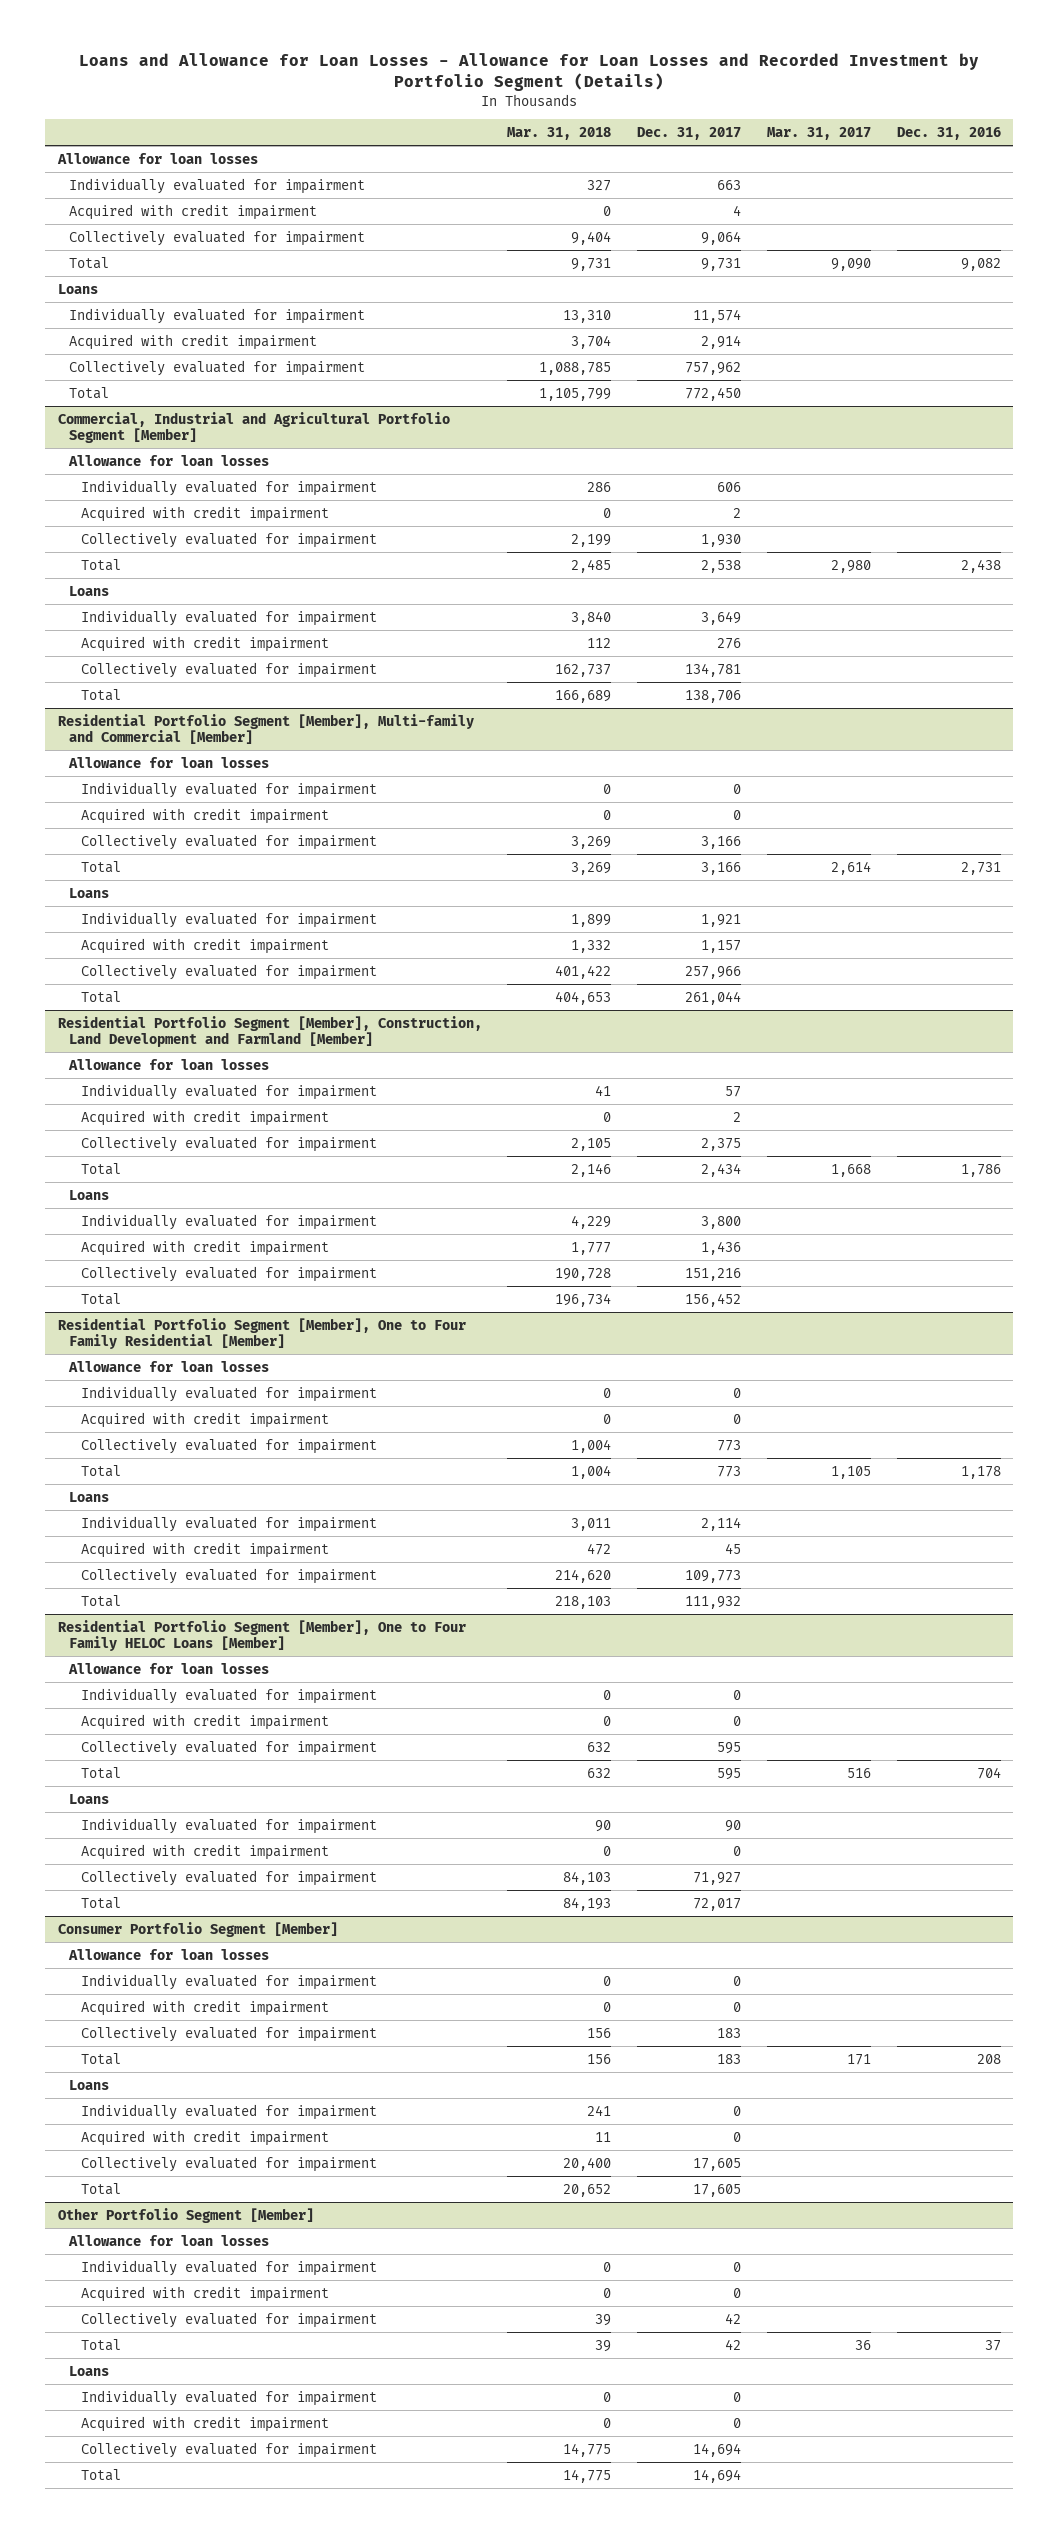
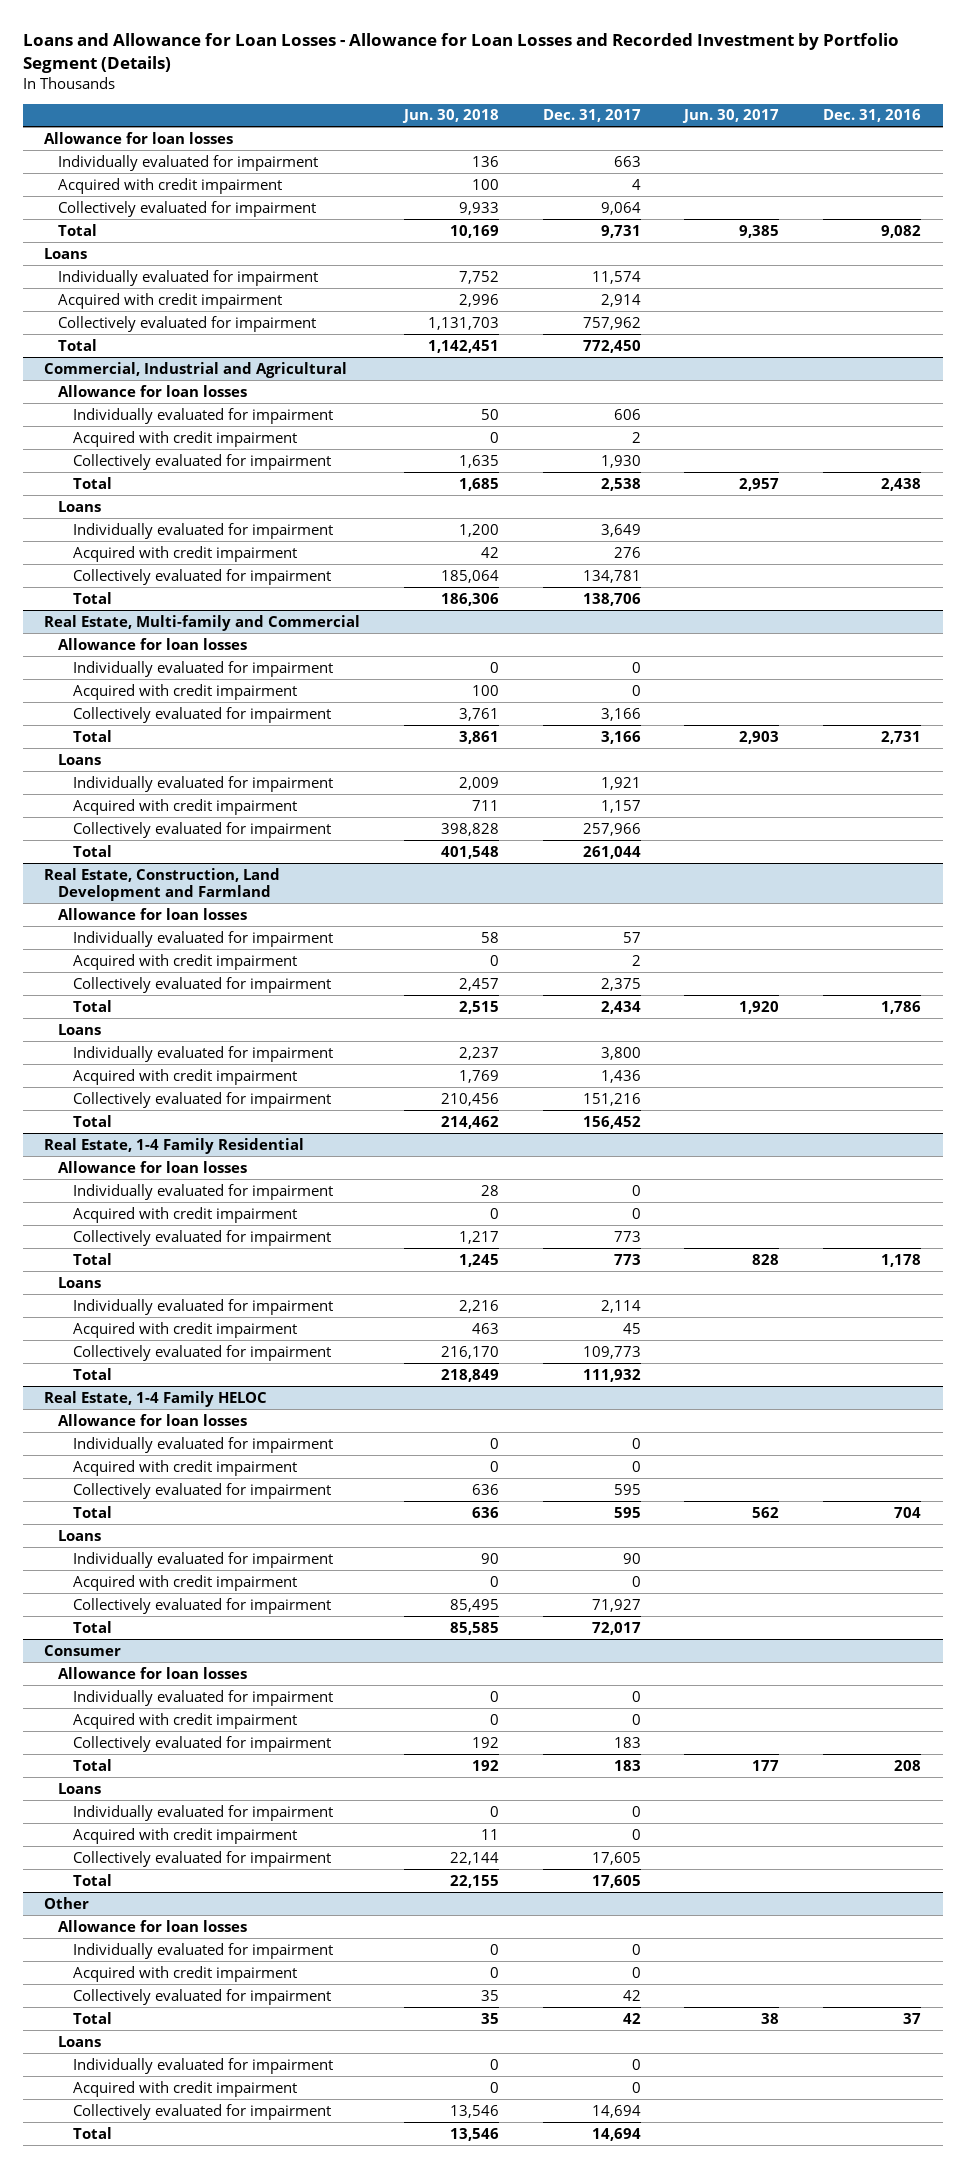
- | Mar. 31, 2018 | Dec. 31, 2017 | Mar. 31, 2017 | Dec. 31, 2016
+ | Jun. 30, 2018 | Dec. 31, 2017 | Jun. 30, 2017 | Dec. 31, 2016
- Commercial, Industrial and Agricultural Portfolio Segment [Member]
+ Commercial, Industrial and Agricultural
- Residential Portfolio Segment [Member], Multi-family and Commercial [Member]
+ Real Estate, Multi-family and Commercial
- Residential Portfolio Segment [Member], Construction, Land Development and Farmland [Member]
+ Real Estate, Construction, Land Development and Farmland
- Residential Portfolio Segment [Member], One to Four Family Residential [Member]
+ Real Estate, 1-4 Family Residential
- Residential Portfolio Segment [Member], One to Four Family HELOC Loans [Member]
+ Real Estate, 1-4 Family HELOC
- Consumer Portfolio Segment [Member]
+ Consumer
- Other Portfolio Segment [Member]
+ Other

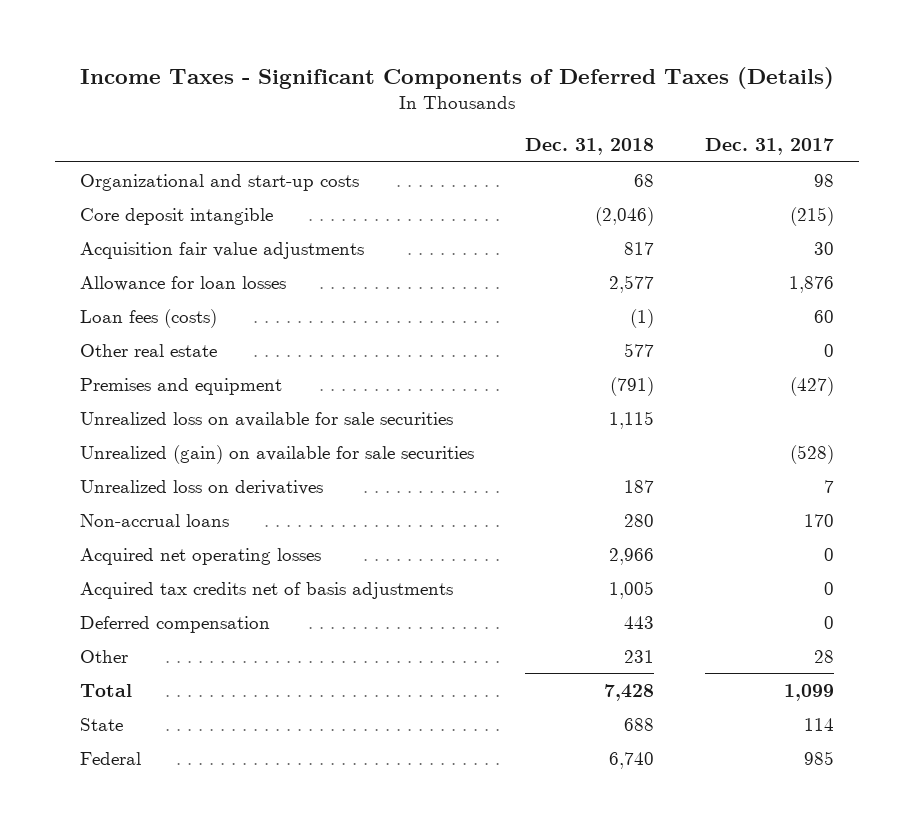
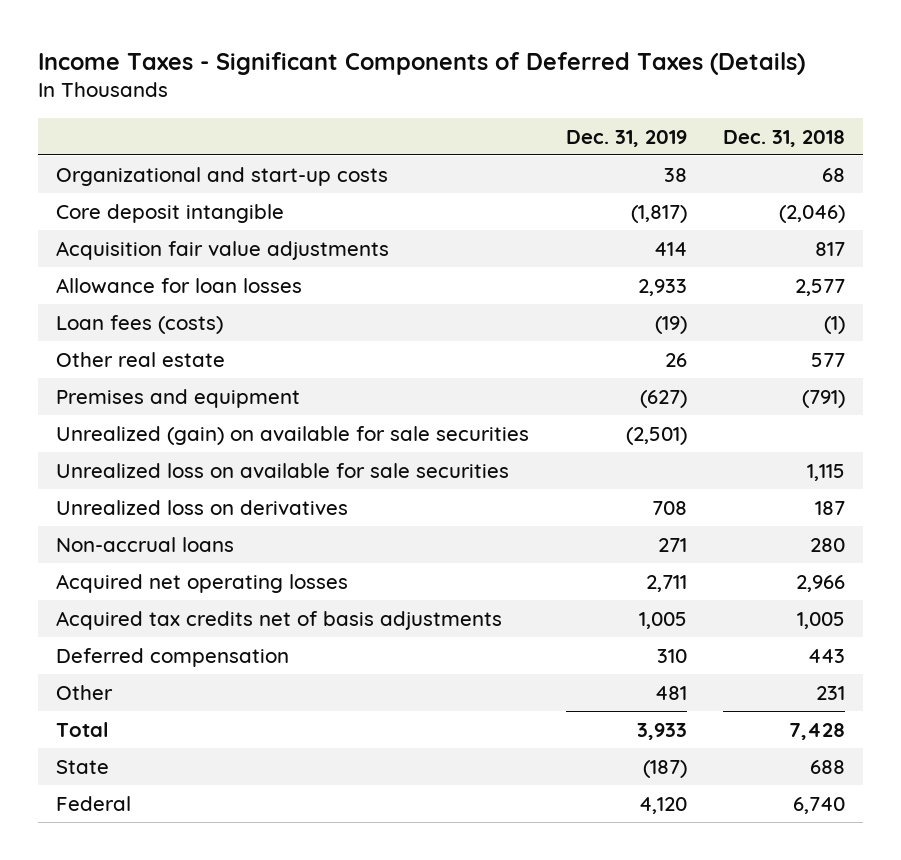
- | Dec. 31, 2018 | Dec. 31, 2017
+ | Dec. 31, 2019 | Dec. 31, 2018
moved down: Unrealized loss on available for sale securities | | 1,115

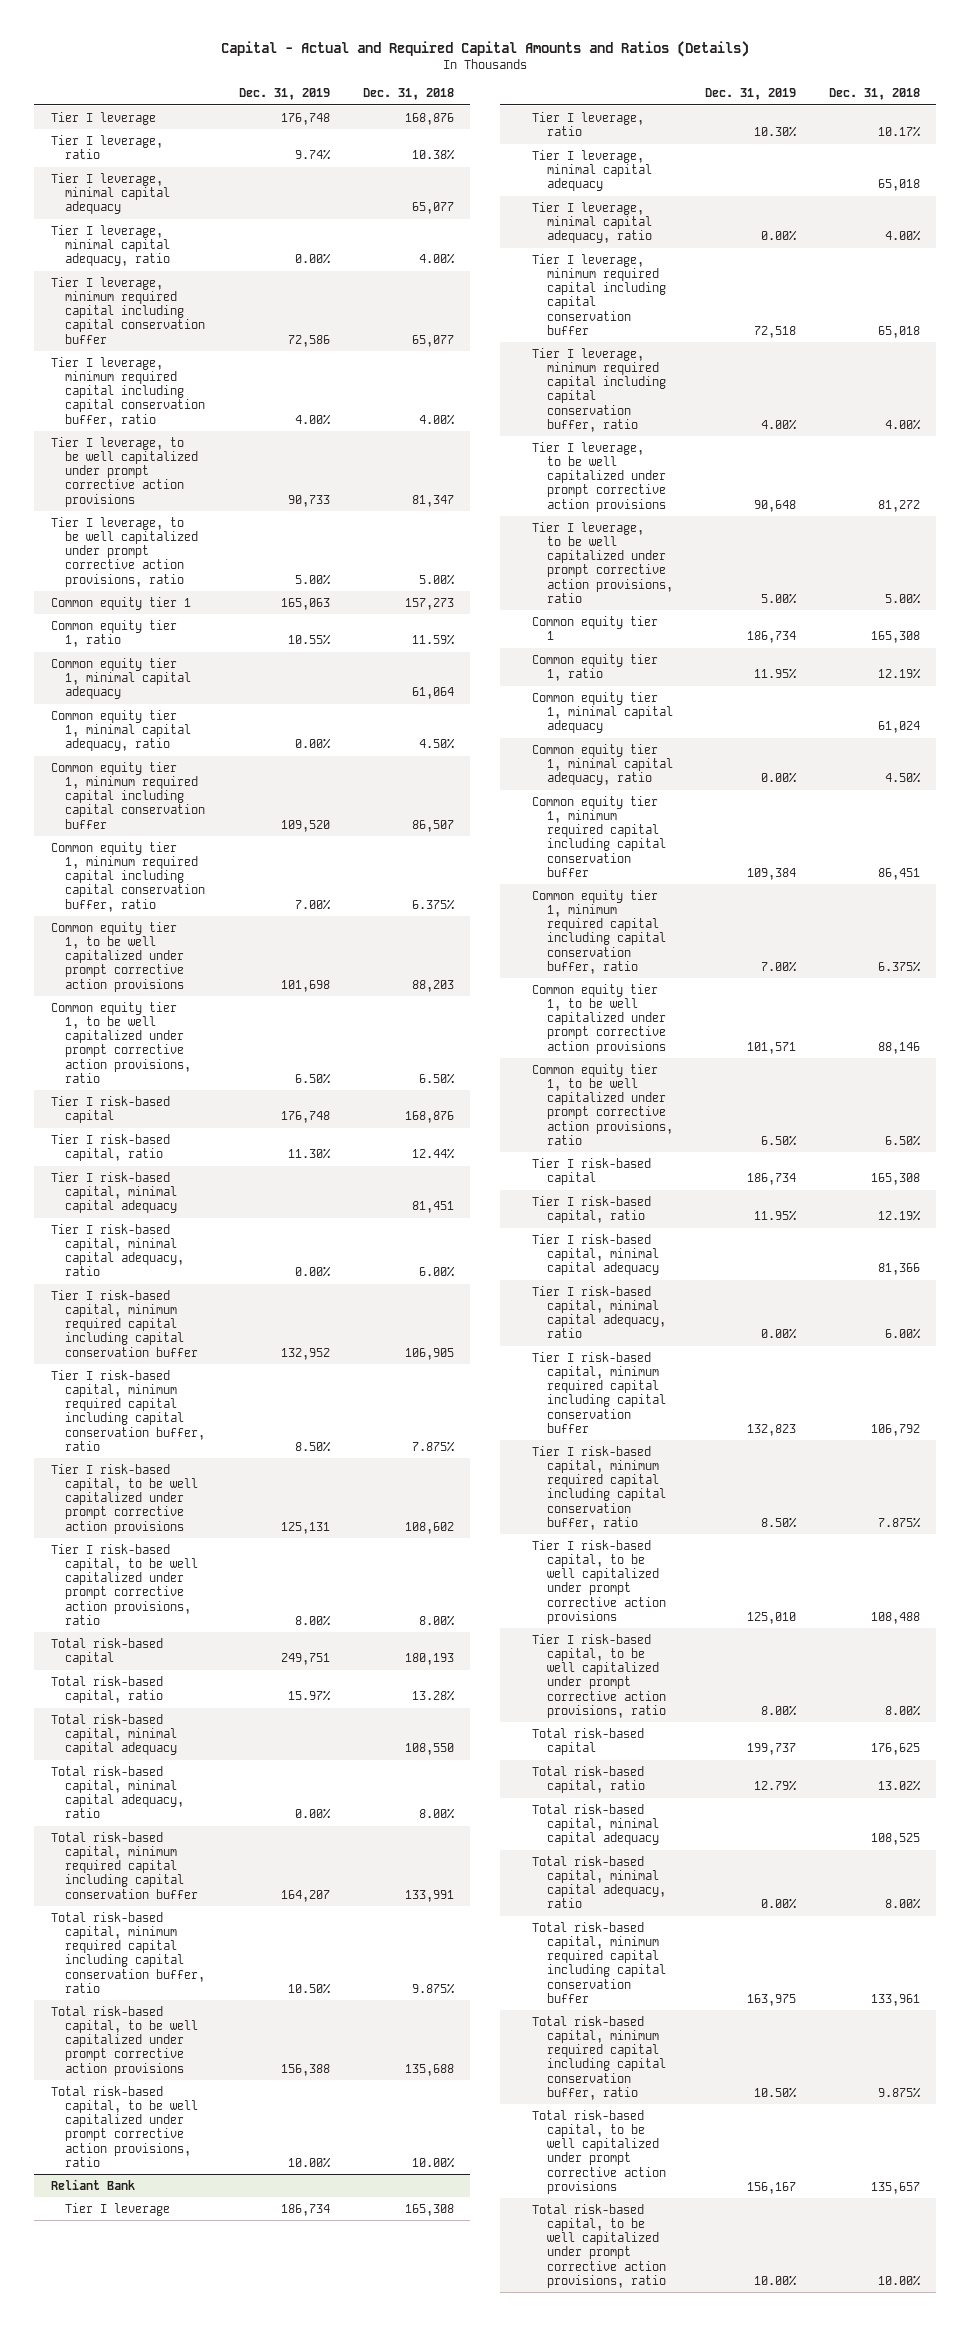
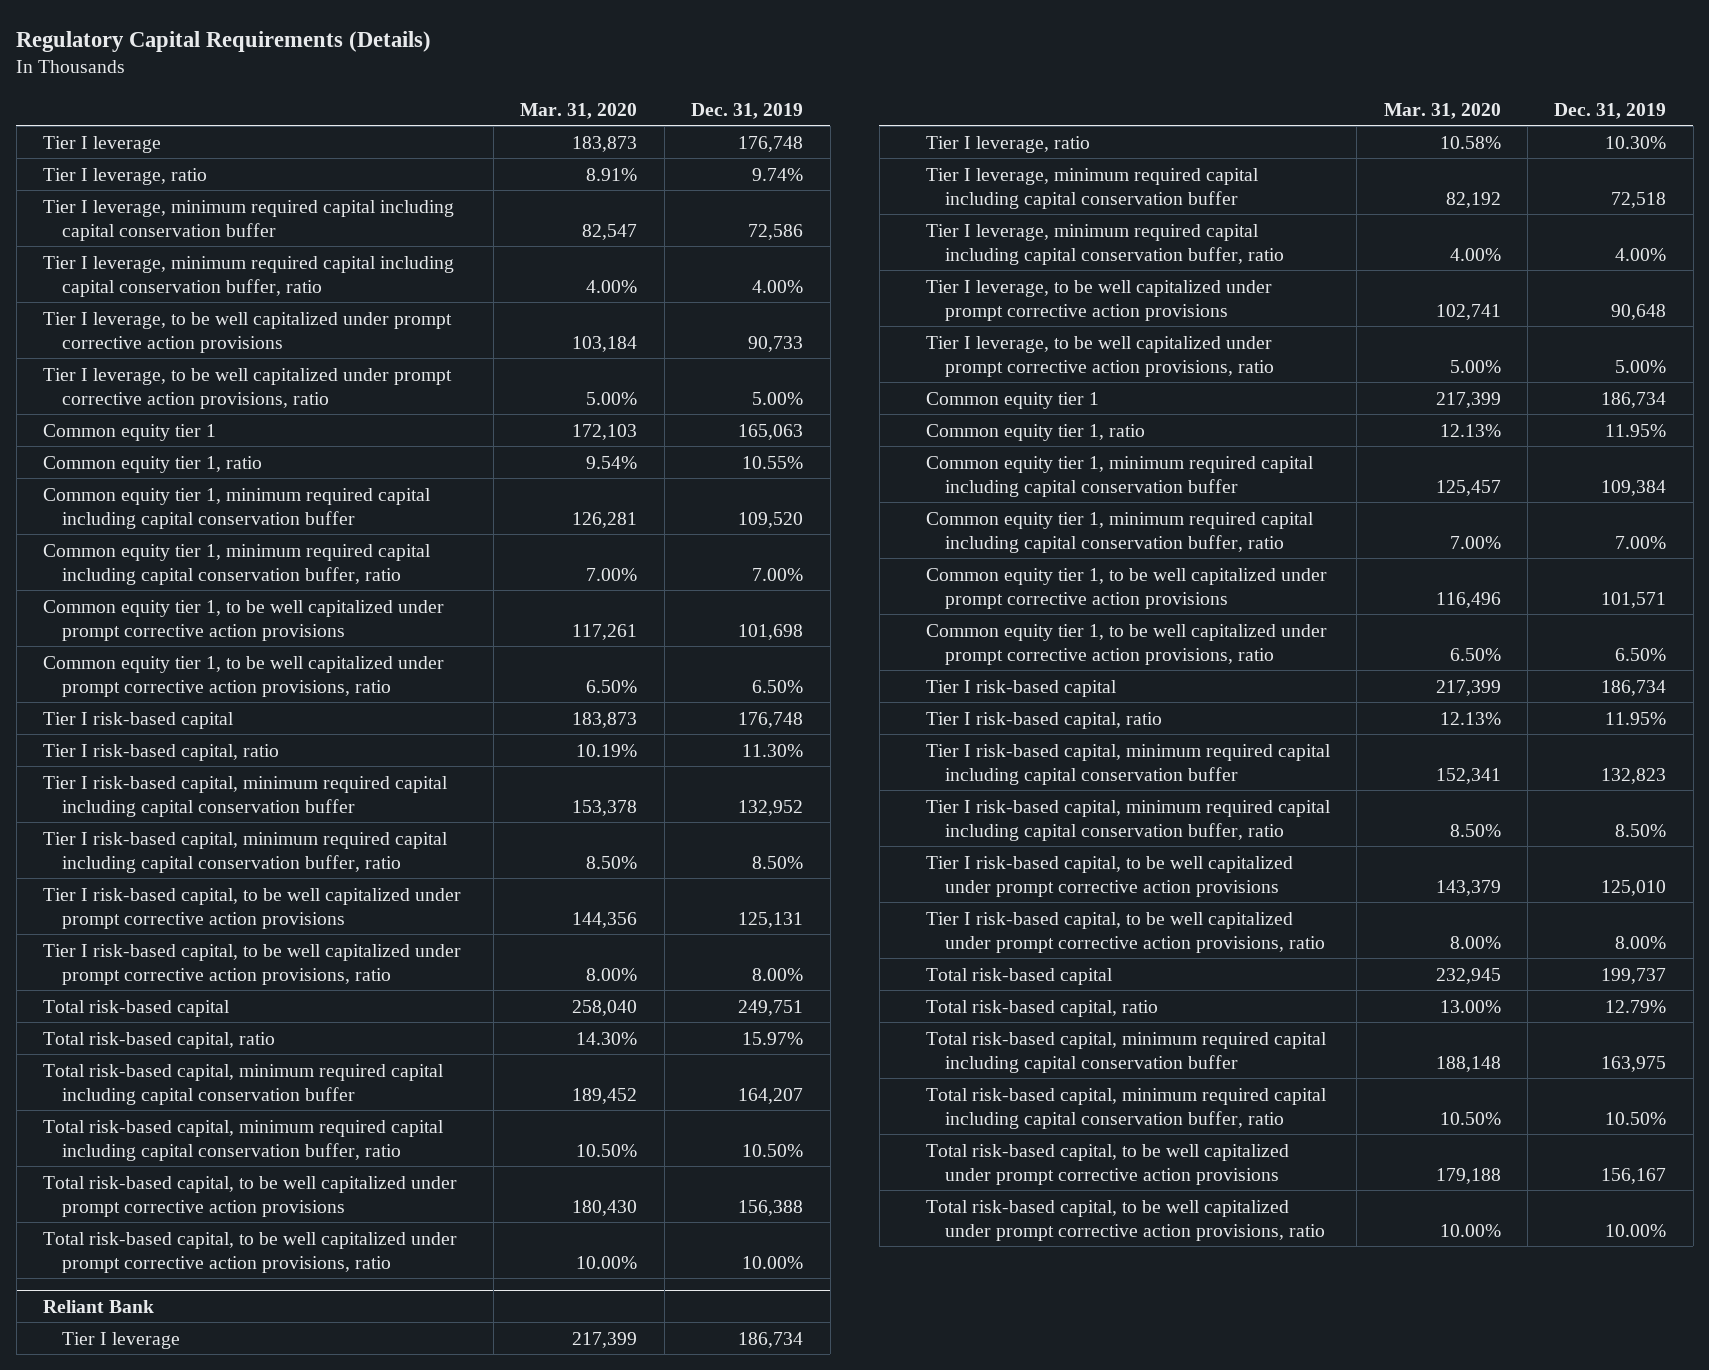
- Capital - Actual and Required Capital Amounts and Ratios (Details)
+ Regulatory Capital Requirements (Details)
- | Dec. 31, 2019 | Dec. 31, 2018
+ | Mar. 31, 2020 | Dec. 31, 2019
- Tier I leverage, minimal capital adequacy | | 65,077
- Tier I leverage, minimal capital adequacy, ratio | 0.00% | 4.00%
- Common equity tier 1, minimal capital adequacy | | 61,064
- Common equity tier 1, minimal capital adequacy, ratio | 0.00% | 4.50%
- Tier I risk-based capital, minimal capital adequacy | | 81,451
- Tier I risk-based capital, minimal capital adequacy, ratio | 0.00% | 6.00%
- Total risk-based capital, minimal capital adequacy | | 108,550
- Total risk-based capital, minimal capital adequacy, ratio | 0.00% | 8.00%
@ Reliant Bank
- Tier I leverage, minimal capital adequacy | | 65,018
- Tier I leverage, minimal capital adequacy, ratio | 0.00% | 4.00%
- Common equity tier 1, minimal capital adequacy | | 61,024
- Common equity tier 1, minimal capital adequacy, ratio | 0.00% | 4.50%
- Tier I risk-based capital, minimal capital adequacy | | 81,366
- Tier I risk-based capital, minimal capital adequacy, ratio | 0.00% | 6.00%
- Total risk-based capital, minimal capital adequacy | | 108,525
- Total risk-based capital, minimal capital adequacy, ratio | 0.00% | 8.00%

